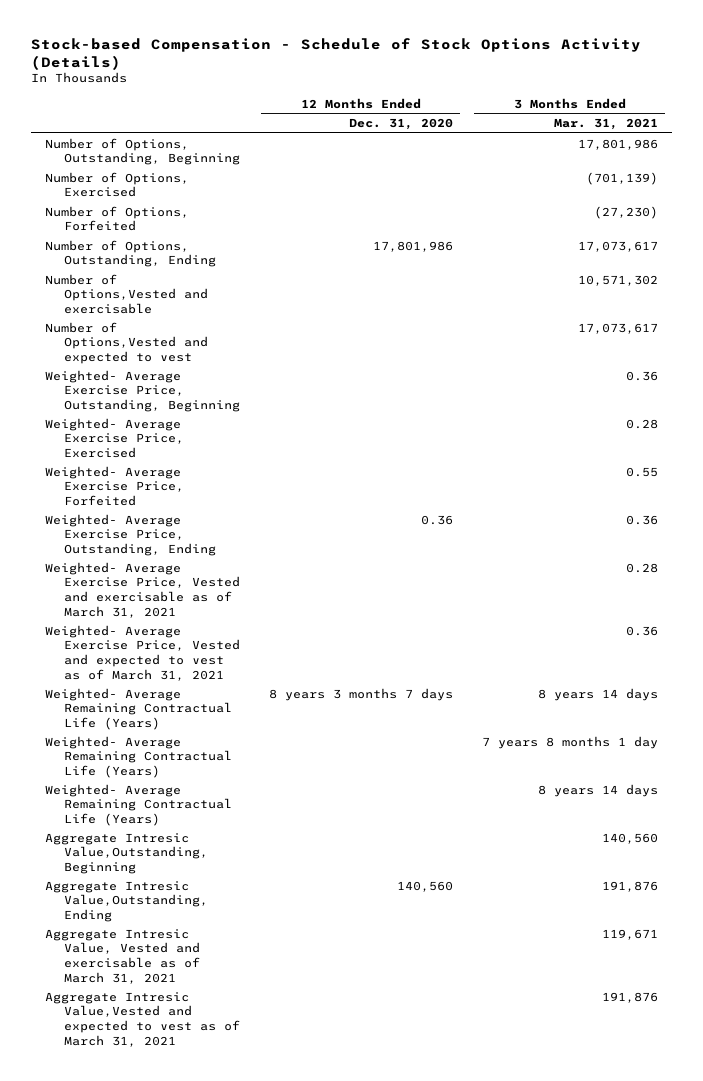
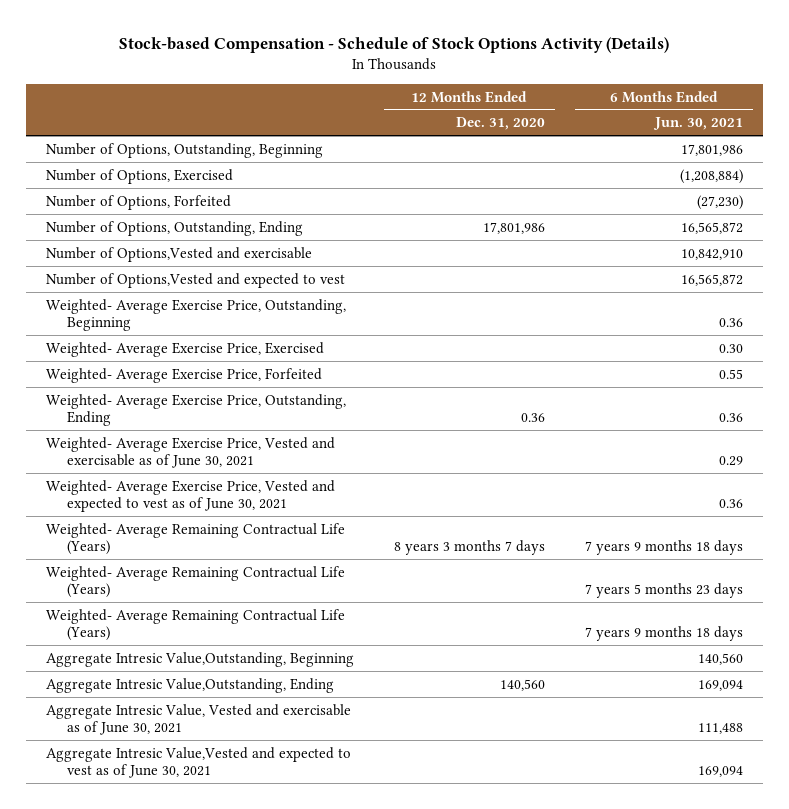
- | 12 Months Ended Dec. 31, 2020 | 3 Months Ended Mar. 31, 2021
+ | 12 Months Ended Dec. 31, 2020 | 6 Months Ended Jun. 30, 2021
- Weighted- Average Exercise Price, Vested and exercisable as of March 31, 2021 | | 0.28
- Weighted- Average Exercise Price, Vested and expected to vest as of March 31, 2021 | | 0.36
+ Weighted- Average Exercise Price, Vested and exercisable as of June 30, 2021 | | 0.29
+ Weighted- Average Exercise Price, Vested and expected to vest as of June 30, 2021 | | 0.36
- Aggregate Intresic Value, Vested and exercisable as of March 31, 2021 | | 119,671
- Aggregate Intresic Value,Vested and expected to vest as of March 31, 2021 | | 191,876
+ Aggregate Intresic Value, Vested and exercisable as of June 30, 2021 | | 111,488
+ Aggregate Intresic Value,Vested and expected to vest as of June 30, 2021 | | 169,094

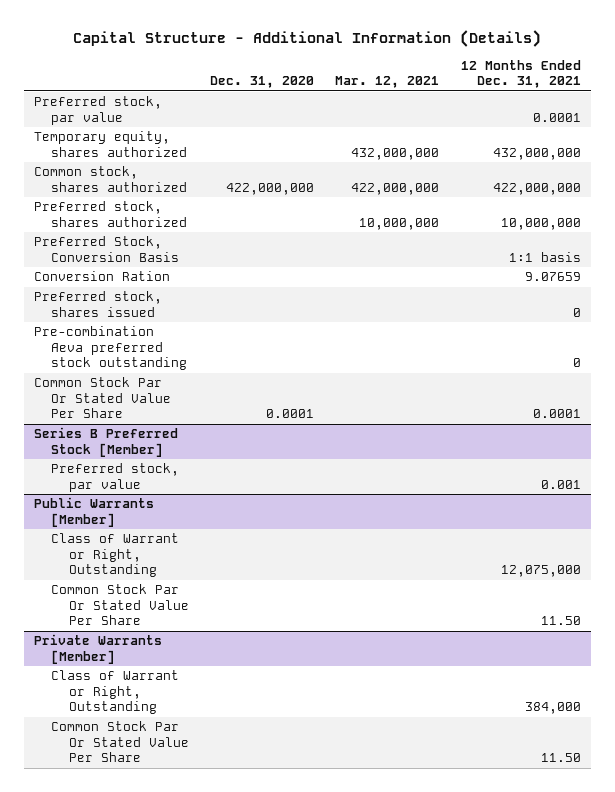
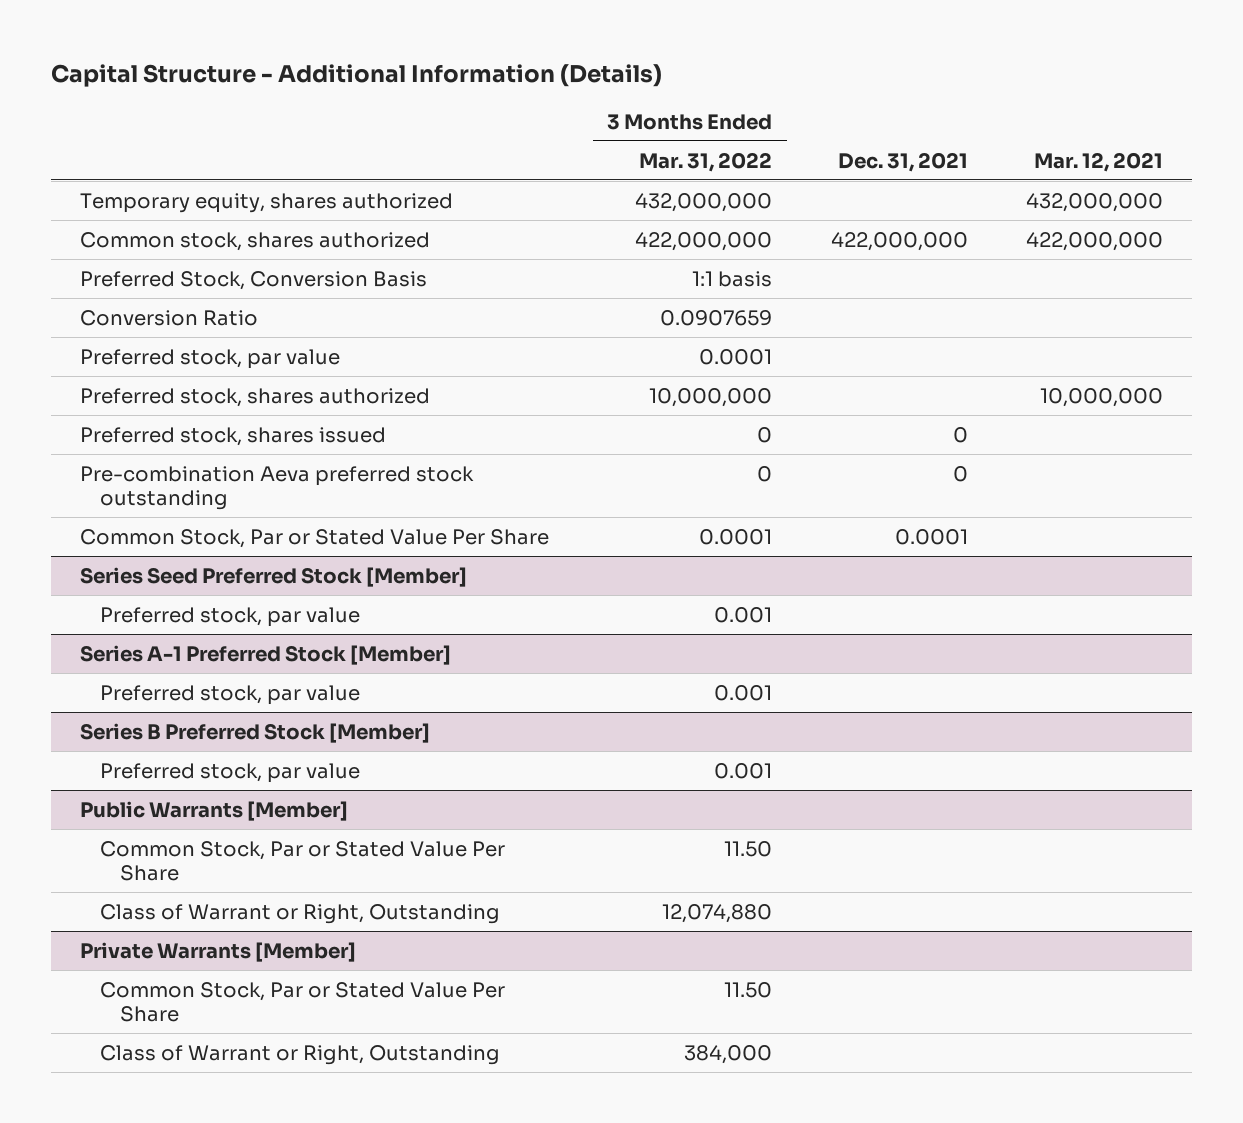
- | Dec. 31, 2020 | Mar. 12, 2021 | 12 Months Ended Dec. 31, 2021
+ | 3 Months Ended Mar. 31, 2022 | Dec. 31, 2021 | Mar. 12, 2021
- Conversion Ration | | | 9.07659
+ Conversion Ratio | 0.0907659 | |
moved down: Preferred stock, par value | 0.0001 | |
moved down: Preferred stock, shares authorized | 10,000,000 | | 10,000,000
- Common Stock Par Or Stated Value Per Share | 0.0001 | | 0.0001
+ Common Stock, Par or Stated Value Per Share | 0.0001 | 0.0001 |
+ Series Seed Preferred Stock [Member]
+ Preferred stock, par value | 0.001 | |
+ Series A-1 Preferred Stock [Member]
+ Preferred stock, par value | 0.001 | |
@ Public Warrants [Member]
+ Common Stock, Par or Stated Value Per Share | 11.50 | |
- Common Stock Par Or Stated Value Per Share | | | 11.50
@ Private Warrants [Member]
+ Common Stock, Par or Stated Value Per Share | 11.50 | |
- Common Stock Par Or Stated Value Per Share | | | 11.50

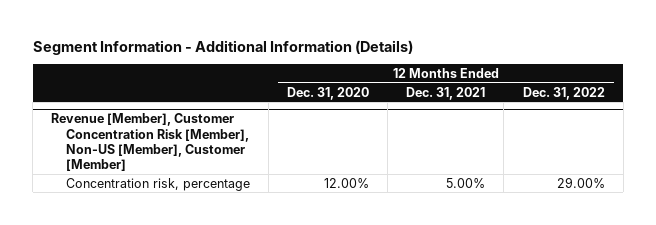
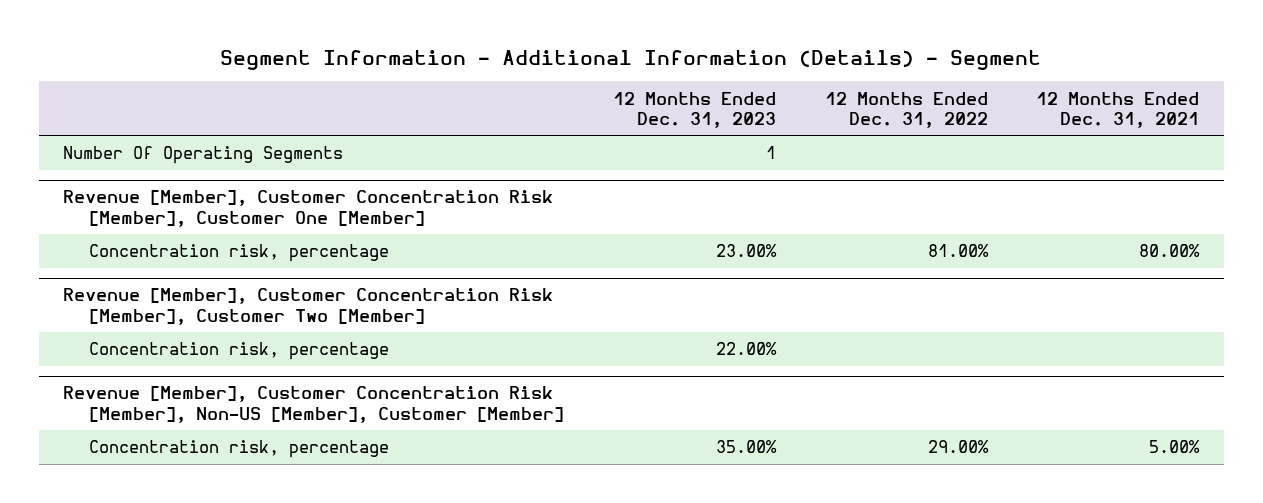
- Segment Information - Additional Information (Details)
+ Segment Information - Additional Information (Details) - Segment
- | 12 Months Ended Dec. 31, 2020 | 12 Months Ended Dec. 31, 2021 | 12 Months Ended Dec. 31, 2022
+ | 12 Months Ended Dec. 31, 2023 | 12 Months Ended Dec. 31, 2022 | 12 Months Ended Dec. 31, 2021
+ Number Of Operating Segments | 1 | |
+ Revenue [Member], Customer Concentration Risk [Member], Customer One [Member]
+ Concentration risk, percentage | 23.00% | 81.00% | 80.00%
+ Revenue [Member], Customer Concentration Risk [Member], Customer Two [Member]
+ Concentration risk, percentage | 22.00% | |

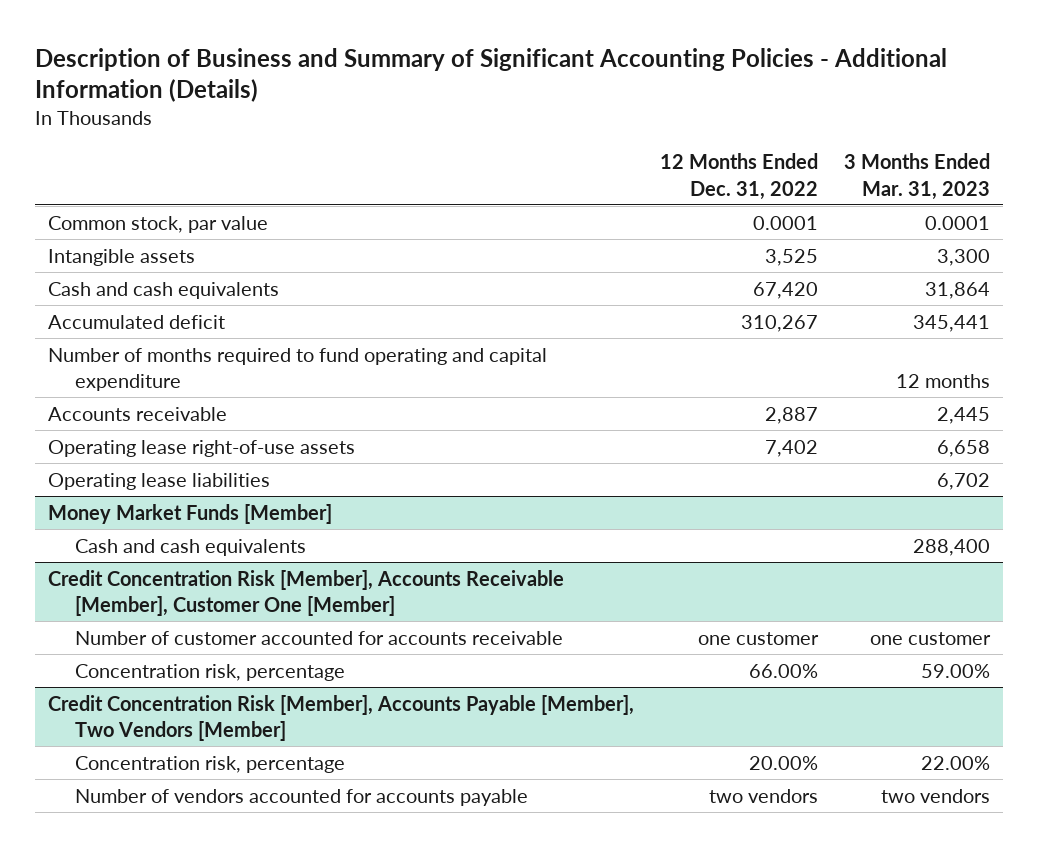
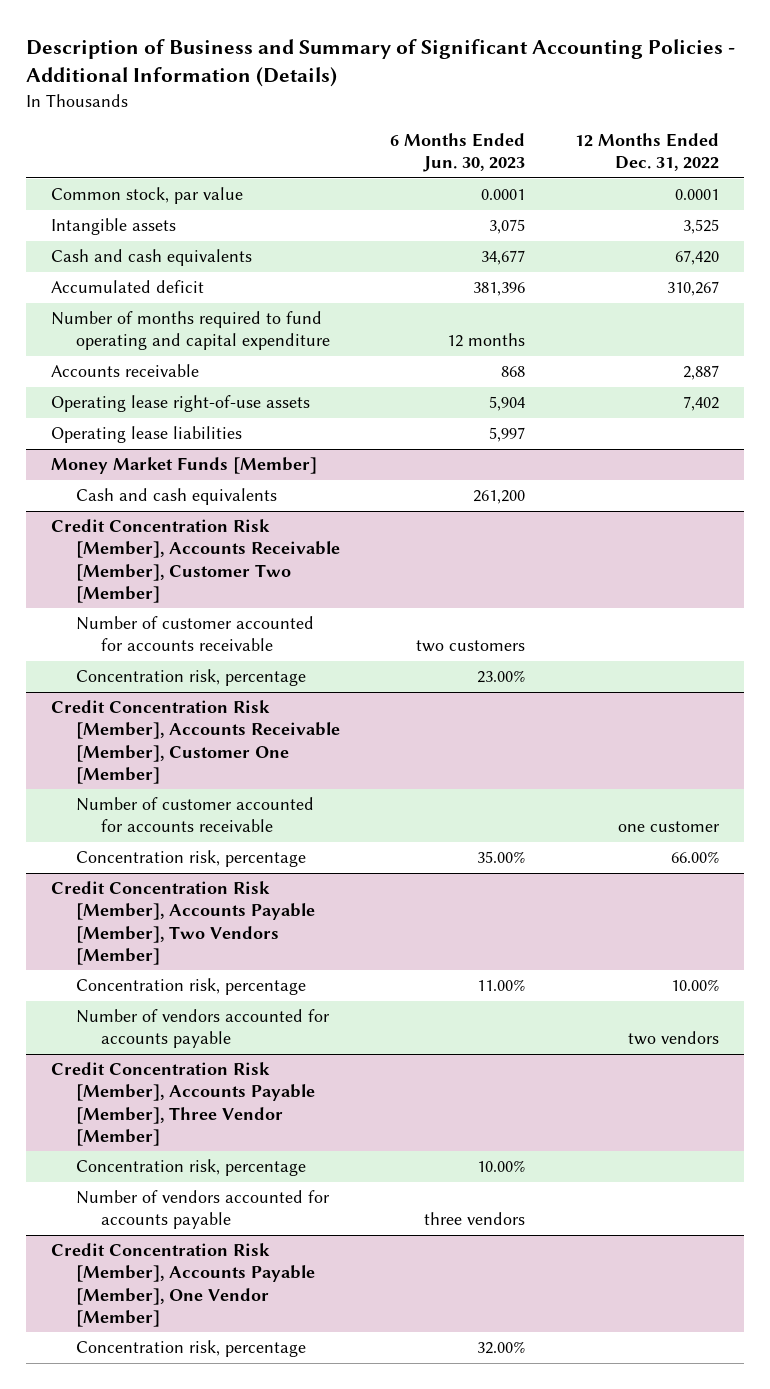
- | 12 Months Ended Dec. 31, 2022 | 3 Months Ended Mar. 31, 2023
+ | 6 Months Ended Jun. 30, 2023 | 12 Months Ended Dec. 31, 2022
+ Credit Concentration Risk [Member], Accounts Receivable [Member], Customer Two [Member]
+ Number of customer accounted for accounts receivable | two customers |
+ Concentration risk, percentage | 23.00% |
@ Credit Concentration Risk [Member], Accounts Payable [Member], Two Vendors [Member]
- Concentration risk, percentage | 20.00% | 22.00%
+ Concentration risk, percentage | 11.00% | 10.00%
+ Credit Concentration Risk [Member], Accounts Payable [Member], Three Vendor [Member]
+ Concentration risk, percentage | 10.00% |
+ Number of vendors accounted for accounts payable | three vendors |
+ Credit Concentration Risk [Member], Accounts Payable [Member], One Vendor [Member]
+ Concentration risk, percentage | 32.00% |

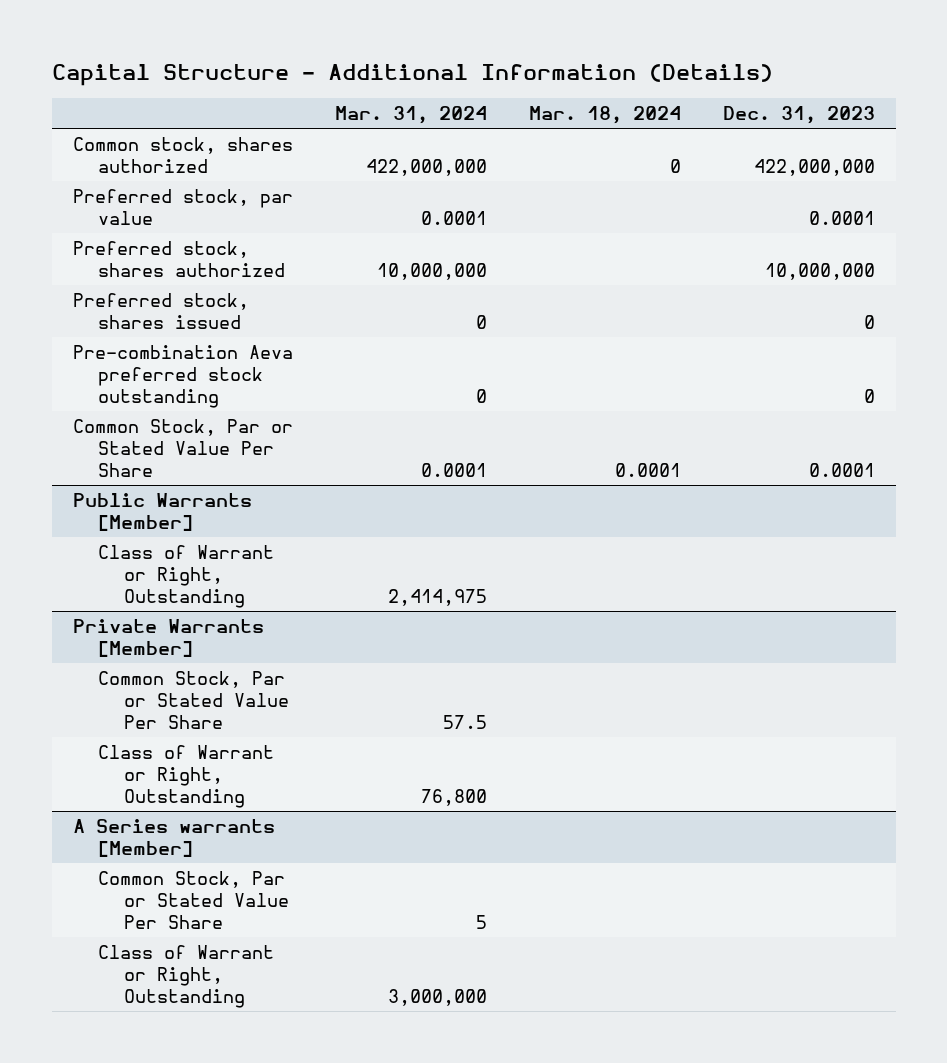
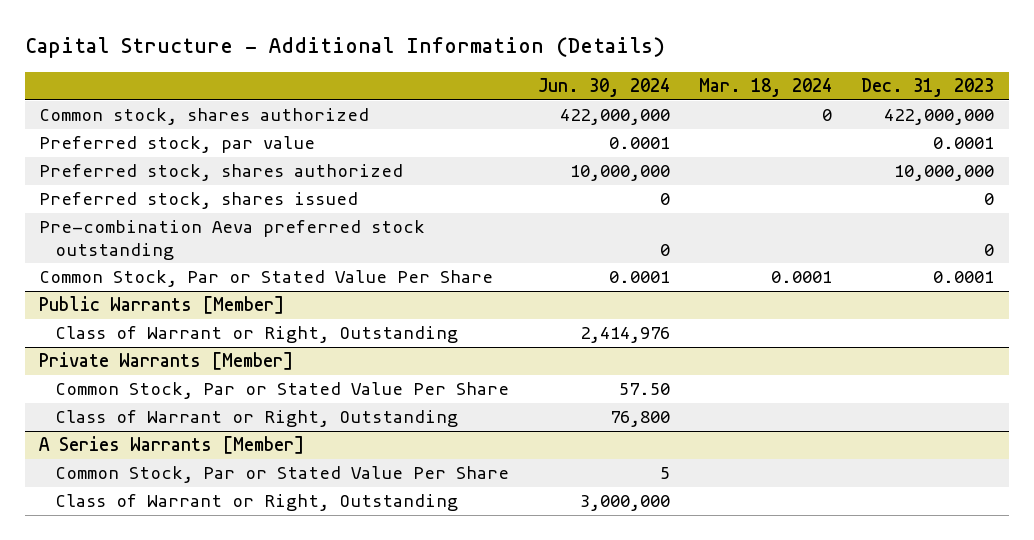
- | Mar. 31, 2024 | Mar. 18, 2024 | Dec. 31, 2023
+ | Jun. 30, 2024 | Mar. 18, 2024 | Dec. 31, 2023
- A Series warrants [Member]
+ A Series Warrants [Member]

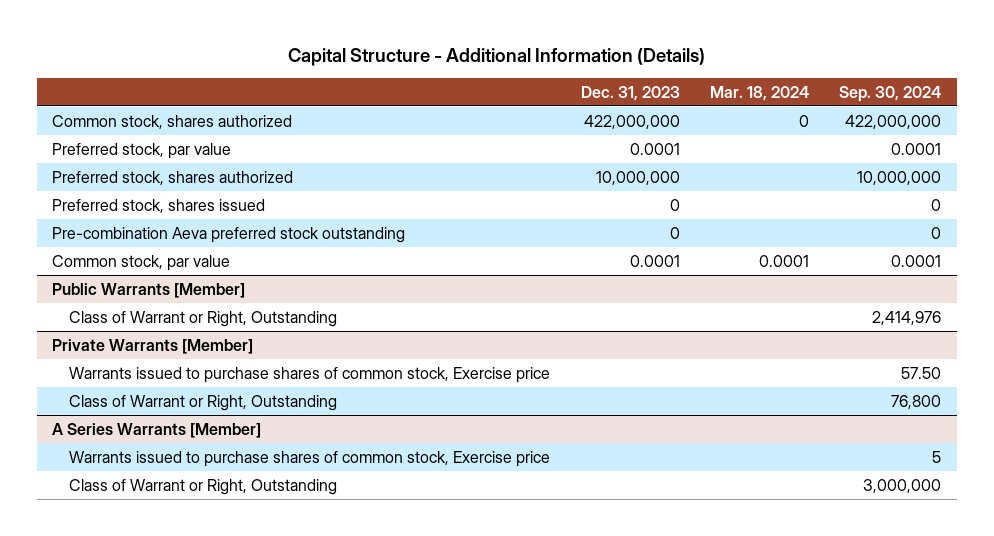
- | Jun. 30, 2024 | Mar. 18, 2024 | Dec. 31, 2023
+ | Dec. 31, 2023 | Mar. 18, 2024 | Sep. 30, 2024
- Common Stock, Par or Stated Value Per Share | 0.0001 | 0.0001 | 0.0001
+ Common stock, par value | 0.0001 | 0.0001 | 0.0001
@ Private Warrants [Member]
- Common Stock, Par or Stated Value Per Share | 57.50 | |
+ Warrants issued to purchase shares of common stock, Exercise price | | | 57.50
@ A Series Warrants [Member]
- Common Stock, Par or Stated Value Per Share | 5 | |
+ Warrants issued to purchase shares of common stock, Exercise price | | | 5

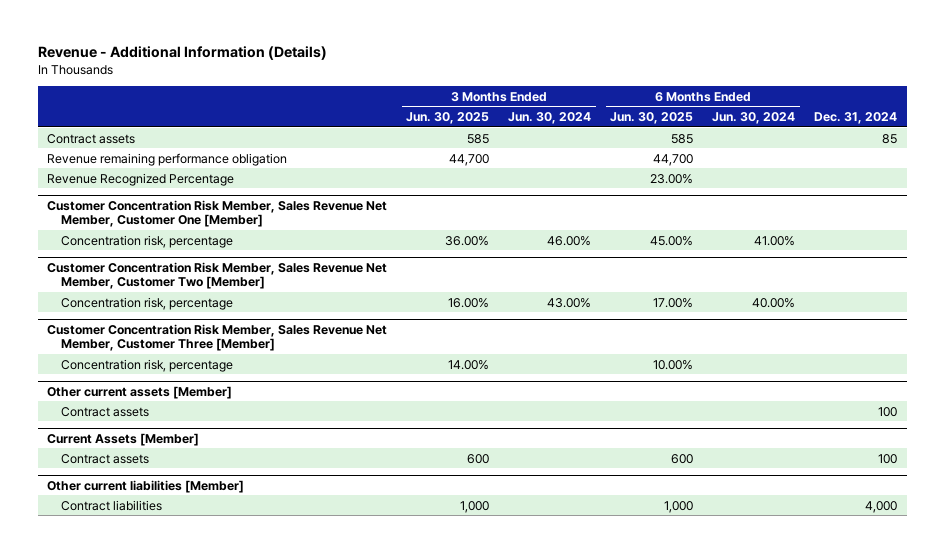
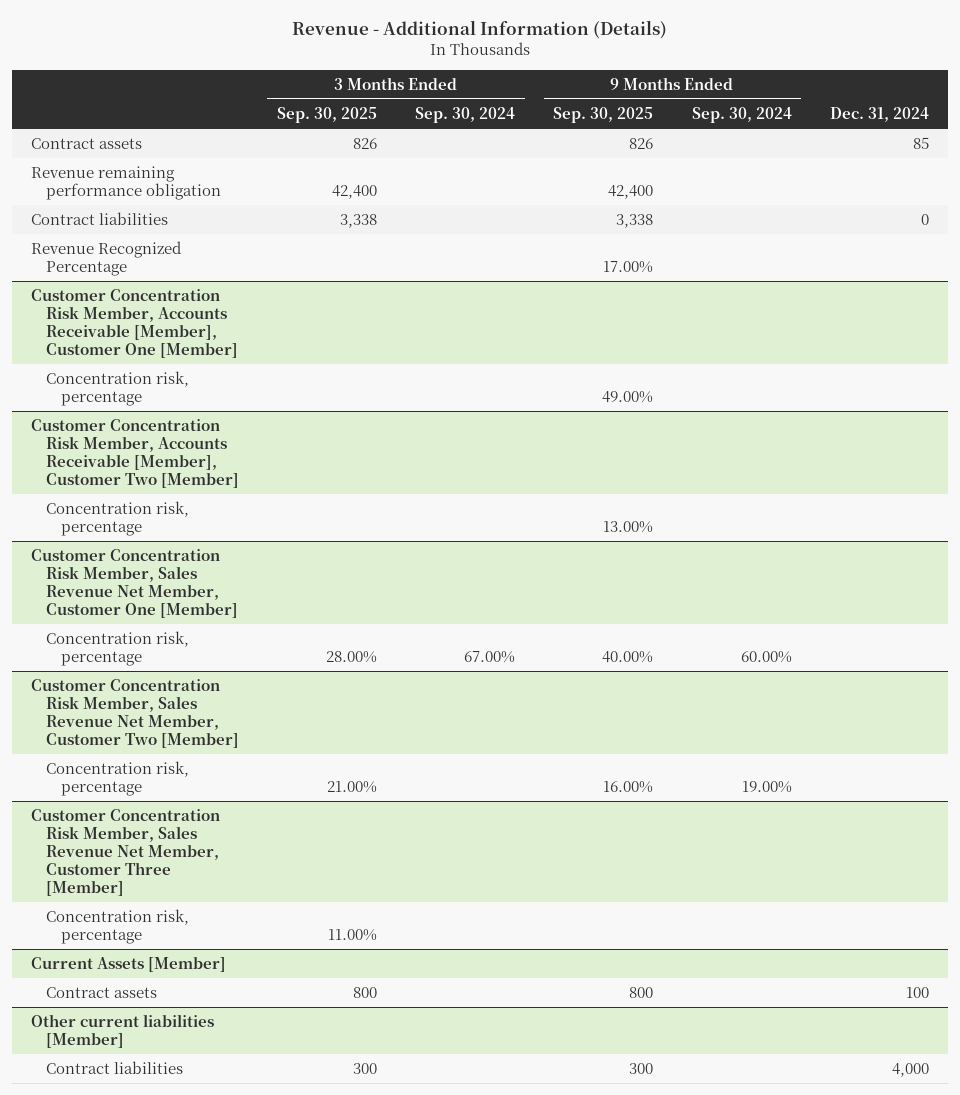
- | 3 Months Ended Jun. 30, 2025 | 3 Months Ended Jun. 30, 2024 | 6 Months Ended Jun. 30, 2025 | 6 Months Ended Jun. 30, 2024 | Dec. 31, 2024
+ | 3 Months Ended Sep. 30, 2025 | 3 Months Ended Sep. 30, 2024 | 9 Months Ended Sep. 30, 2025 | 9 Months Ended Sep. 30, 2024 | Dec. 31, 2024
+ Contract liabilities | 3,338 | | 3,338 | | 0
+ Customer Concentration Risk Member, Accounts Receivable [Member], Customer One [Member]
+ Concentration risk, percentage | | | 49.00% | |
+ Customer Concentration Risk Member, Accounts Receivable [Member], Customer Two [Member]
+ Concentration risk, percentage | | | 13.00% | |
- Other current assets [Member]
- Contract assets | | | | | 100

